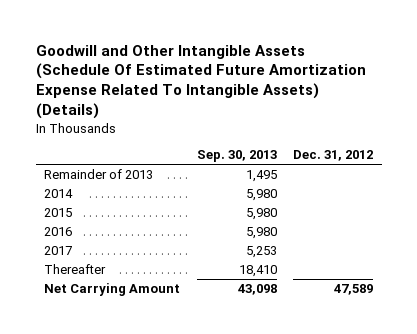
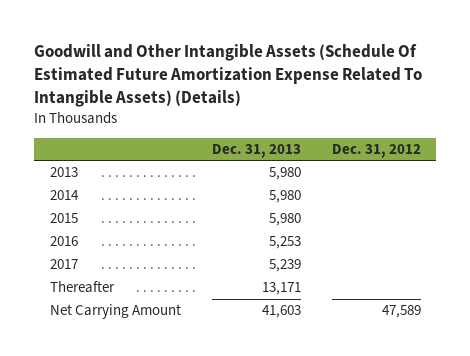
- | Sep. 30, 2013 | Dec. 31, 2012
+ | Dec. 31, 2013 | Dec. 31, 2012
- Remainder of 2013 | 1,495 |
+ 2013 | 5,980 |

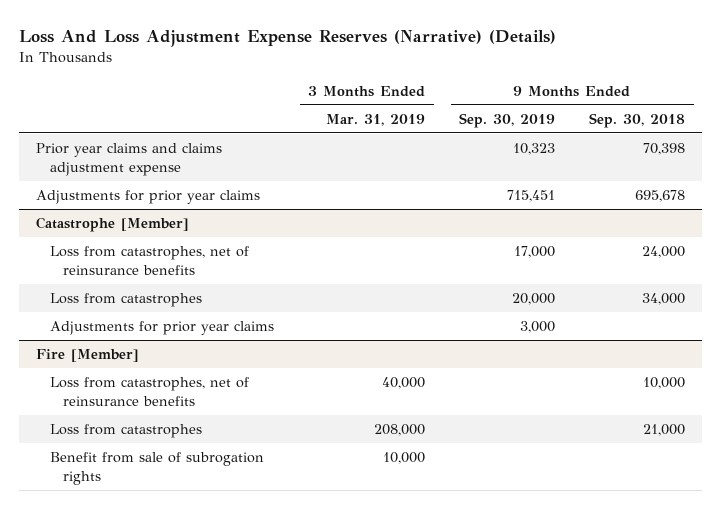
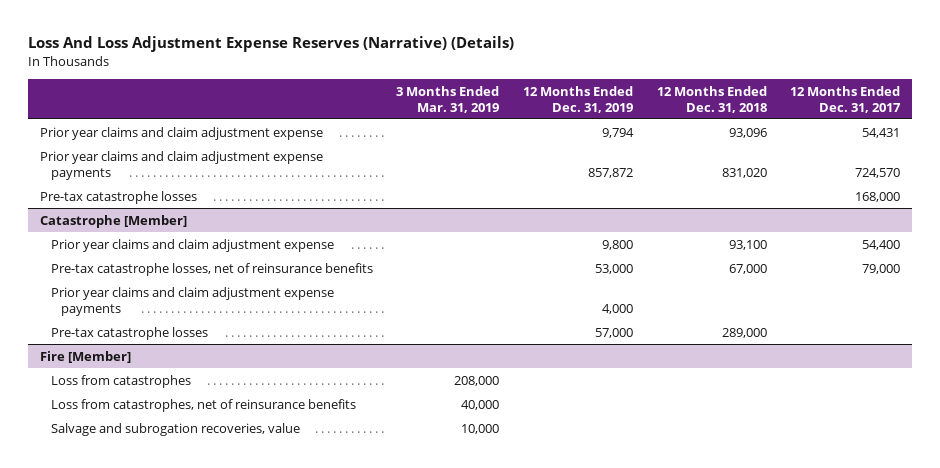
- | 3 Months Ended Mar. 31, 2019 | 9 Months Ended Sep. 30, 2019 | 9 Months Ended Sep. 30, 2018
+ | 3 Months Ended Mar. 31, 2019 | 12 Months Ended Dec. 31, 2019 | 12 Months Ended Dec. 31, 2018 | 12 Months Ended Dec. 31, 2017
- Prior year claims and claims adjustment expense | | 10,323 | 70,398
- Adjustments for prior year claims | | 715,451 | 695,678
+ Prior year claims and claim adjustment expense | | 9,794 | 93,096 | 54,431
+ Prior year claims and claim adjustment expense payments | | 857,872 | 831,020 | 724,570
+ Pre-tax catastrophe losses | | | | 168,000
@ Catastrophe [Member]
- Loss from catastrophes, net of reinsurance benefits | | 17,000 | 24,000
- Loss from catastrophes | | 20,000 | 34,000
- Adjustments for prior year claims | | 3,000 |
+ Prior year claims and claim adjustment expense | | 9,800 | 93,100 | 54,400
+ Pre-tax catastrophe losses, net of reinsurance benefits | | 53,000 | 67,000 | 79,000
+ Prior year claims and claim adjustment expense payments | | 4,000 | |
+ Pre-tax catastrophe losses | | 57,000 | 289,000 |
@ Fire [Member]
- Benefit from sale of subrogation rights | 10,000 | |
moved down: Loss from catastrophes, net of reinsurance benefits | 40,000 | | |
+ Salvage and subrogation recoveries, value | 10,000 | | |

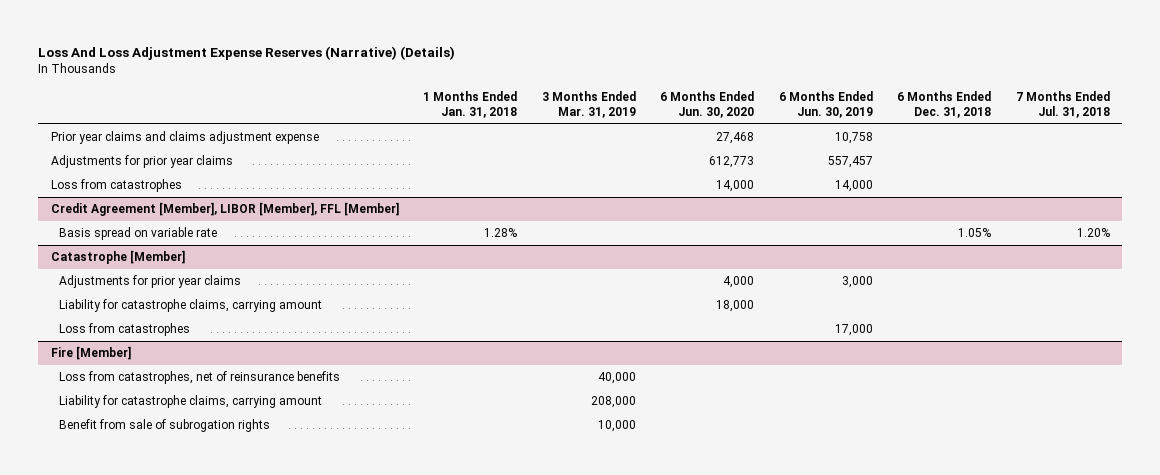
- | 3 Months Ended Mar. 31, 2019 | 12 Months Ended Dec. 31, 2019 | 12 Months Ended Dec. 31, 2018 | 12 Months Ended Dec. 31, 2017
+ | 1 Months Ended Jan. 31, 2018 | 3 Months Ended Mar. 31, 2019 | 6 Months Ended Jun. 30, 2020 | 6 Months Ended Jun. 30, 2019 | 6 Months Ended Dec. 31, 2018 | 7 Months Ended Jul. 31, 2018
- Prior year claims and claim adjustment expense | | 9,794 | 93,096 | 54,431
- Prior year claims and claim adjustment expense payments | | 857,872 | 831,020 | 724,570
- Pre-tax catastrophe losses | | | | 168,000
+ Prior year claims and claims adjustment expense | | | 27,468 | 10,758 | |
+ Adjustments for prior year claims | | | 612,773 | 557,457 | |
+ Loss from catastrophes | | | 14,000 | 14,000 | |
+ Credit Agreement [Member], LIBOR [Member], FFL [Member]
+ Basis spread on variable rate | 1.28% | | | | 1.05% | 1.20%
@ Catastrophe [Member]
- Prior year claims and claim adjustment expense | | 9,800 | 93,100 | 54,400
- Pre-tax catastrophe losses, net of reinsurance benefits | | 53,000 | 67,000 | 79,000
- Prior year claims and claim adjustment expense payments | | 4,000 | |
- Pre-tax catastrophe losses | | 57,000 | 289,000 |
+ Adjustments for prior year claims | | | 4,000 | 3,000 | |
+ Liability for catastrophe claims, carrying amount | | | 18,000 | | |
+ Loss from catastrophes | | | | 17,000 | |
@ Fire [Member]
- Loss from catastrophes | 208,000 | | |
- Salvage and subrogation recoveries, value | 10,000 | | |
+ Liability for catastrophe claims, carrying amount | | 208,000 | | | |
+ Benefit from sale of subrogation rights | | 10,000 | | | |

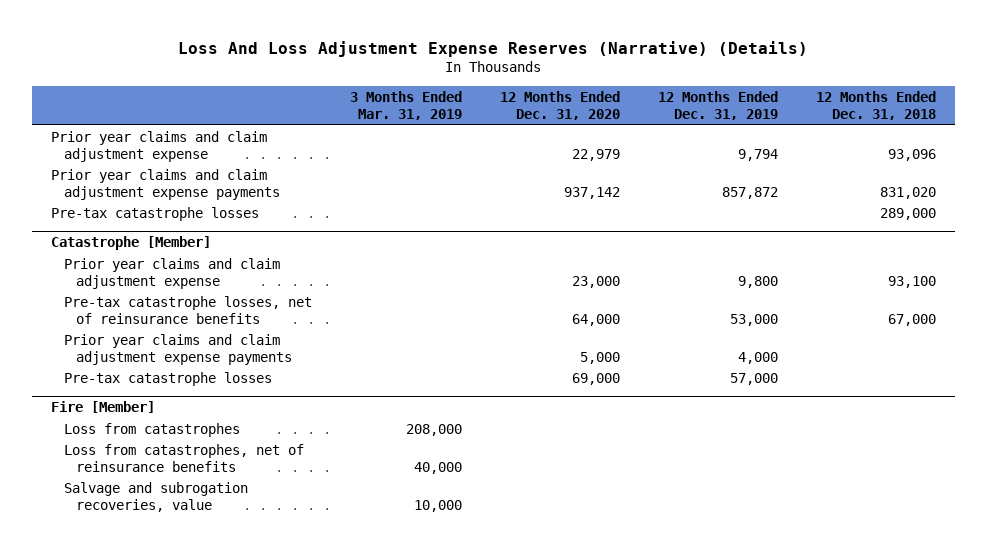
- | 1 Months Ended Jan. 31, 2018 | 3 Months Ended Mar. 31, 2019 | 6 Months Ended Jun. 30, 2020 | 6 Months Ended Jun. 30, 2019 | 6 Months Ended Dec. 31, 2018 | 7 Months Ended Jul. 31, 2018
+ | 3 Months Ended Mar. 31, 2019 | 12 Months Ended Dec. 31, 2020 | 12 Months Ended Dec. 31, 2019 | 12 Months Ended Dec. 31, 2018
- Prior year claims and claims adjustment expense | | | 27,468 | 10,758 | |
- Adjustments for prior year claims | | | 612,773 | 557,457 | |
- Loss from catastrophes | | | 14,000 | 14,000 | |
- Credit Agreement [Member], LIBOR [Member], FFL [Member]
- Basis spread on variable rate | 1.28% | | | | 1.05% | 1.20%
+ Prior year claims and claim adjustment expense | | 22,979 | 9,794 | 93,096
+ Prior year claims and claim adjustment expense payments | | 937,142 | 857,872 | 831,020
+ Pre-tax catastrophe losses | | | | 289,000
@ Catastrophe [Member]
- Adjustments for prior year claims | | | 4,000 | 3,000 | |
- Liability for catastrophe claims, carrying amount | | | 18,000 | | |
- Loss from catastrophes | | | | 17,000 | |
+ Prior year claims and claim adjustment expense | | 23,000 | 9,800 | 93,100
+ Pre-tax catastrophe losses, net of reinsurance benefits | | 64,000 | 53,000 | 67,000
+ Prior year claims and claim adjustment expense payments | | 5,000 | 4,000 |
+ Pre-tax catastrophe losses | | 69,000 | 57,000 |
@ Fire [Member]
+ Loss from catastrophes | 208,000 | | |
- Liability for catastrophe claims, carrying amount | | 208,000 | | | |
- Benefit from sale of subrogation rights | | 10,000 | | | |
+ Salvage and subrogation recoveries, value | 10,000 | | |

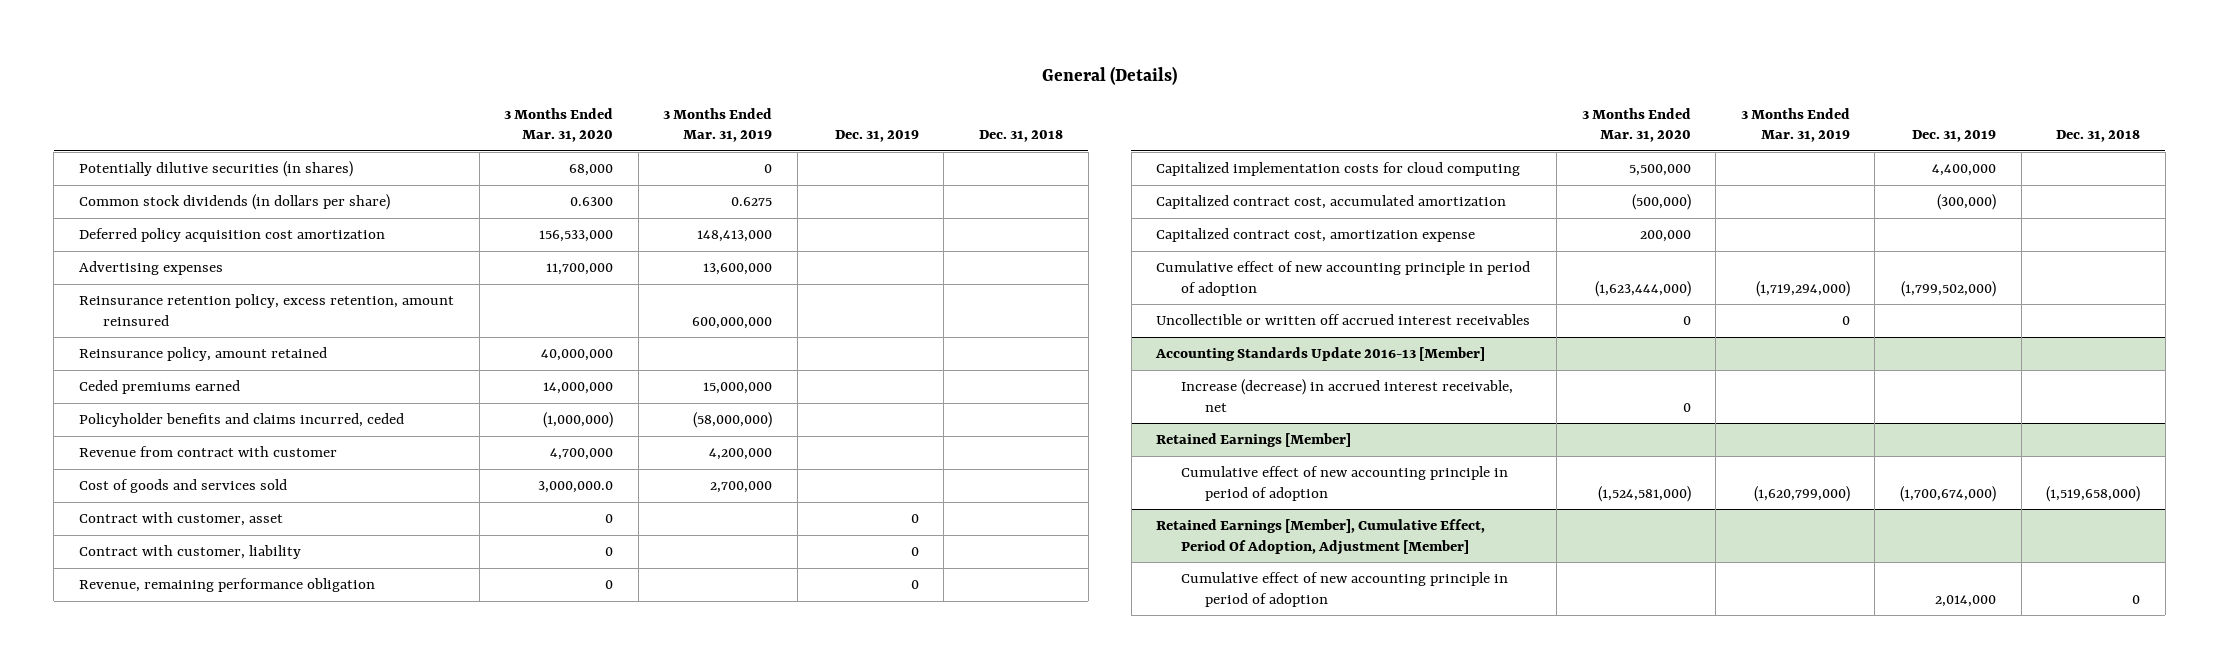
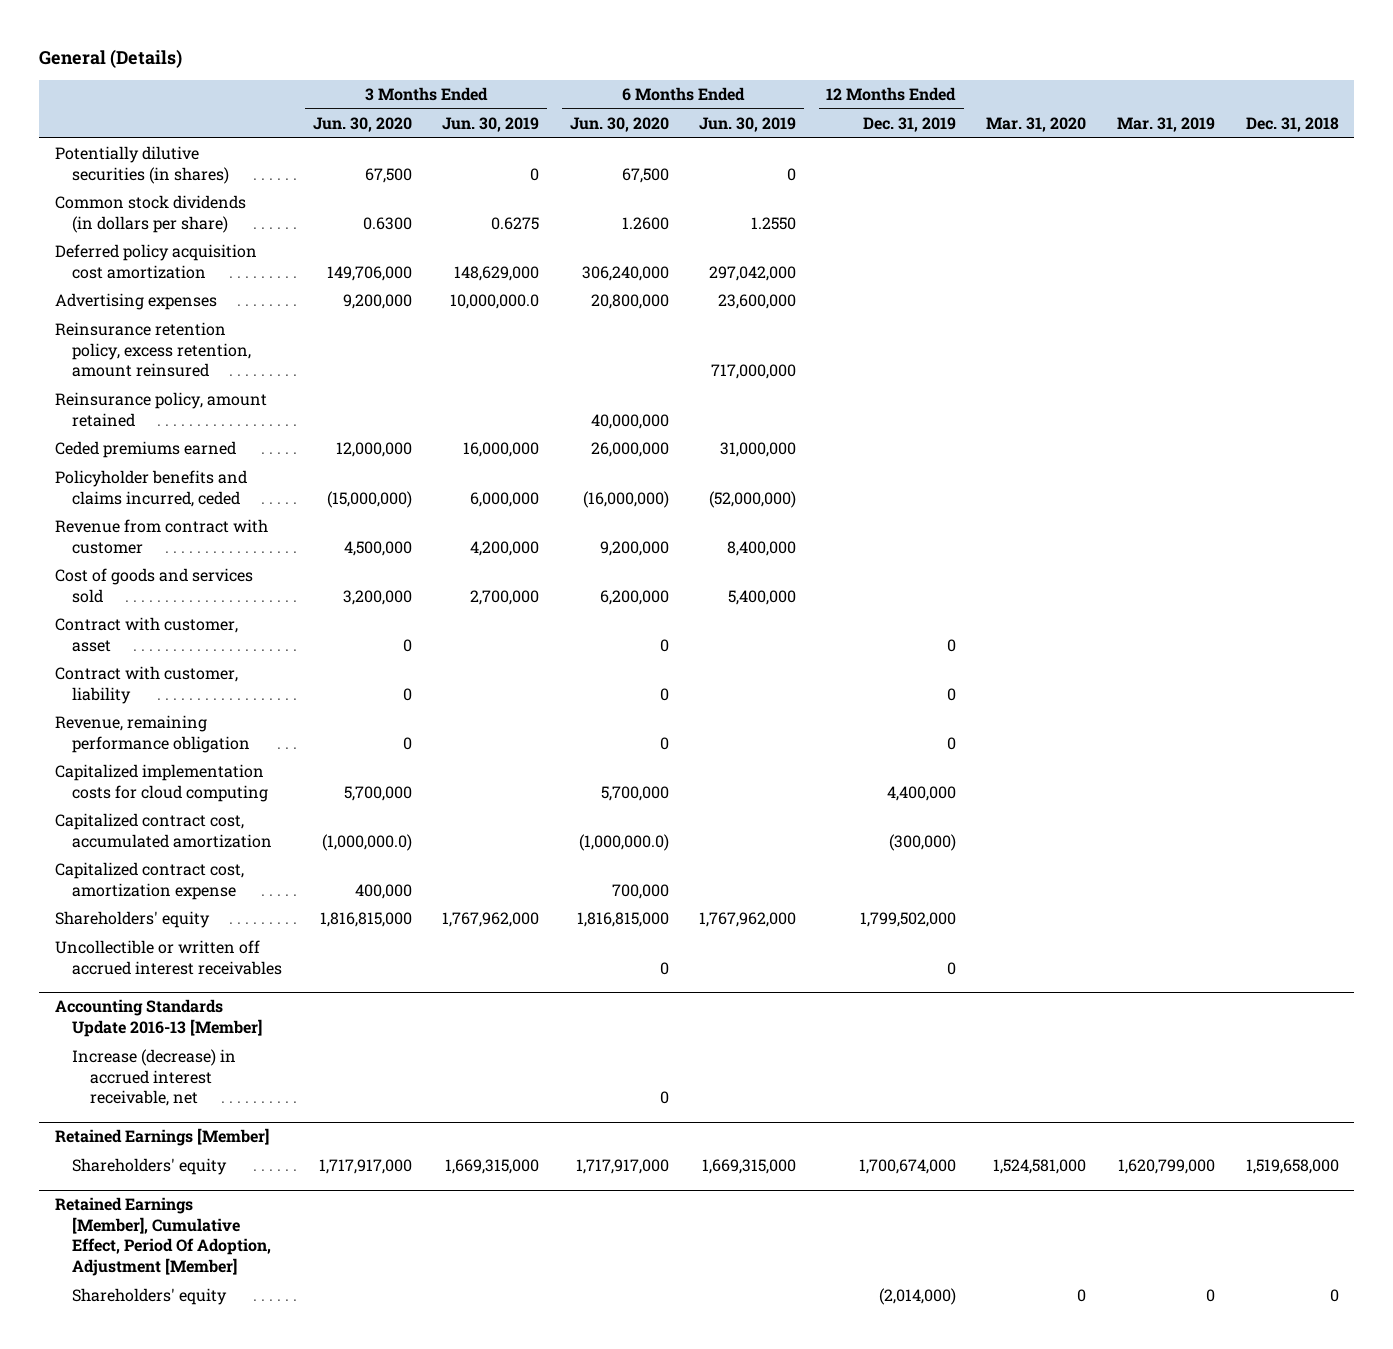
- | 3 Months Ended Mar. 31, 2020 | 3 Months Ended Mar. 31, 2019 | Dec. 31, 2019 | Dec. 31, 2018
+ | 3 Months Ended Jun. 30, 2020 | 3 Months Ended Jun. 30, 2019 | 6 Months Ended Jun. 30, 2020 | 6 Months Ended Jun. 30, 2019 | 12 Months Ended Dec. 31, 2019 | Mar. 31, 2020 | Mar. 31, 2019 | Dec. 31, 2018
- Cumulative effect of new accounting principle in period of adoption | (1,623,444,000) | (1,719,294,000) | (1,799,502,000) |
+ Shareholders' equity | 1,816,815,000 | 1,767,962,000 | 1,816,815,000 | 1,767,962,000 | 1,799,502,000 | | |
@ Retained Earnings [Member]
- Cumulative effect of new accounting principle in period of adoption | (1,524,581,000) | (1,620,799,000) | (1,700,674,000) | (1,519,658,000)
+ Shareholders' equity | 1,717,917,000 | 1,669,315,000 | 1,717,917,000 | 1,669,315,000 | 1,700,674,000 | 1,524,581,000 | 1,620,799,000 | 1,519,658,000
@ Retained Earnings [Member], Cumulative Effect, Period Of Adoption, Adjustment [Member]
- Cumulative effect of new accounting principle in period of adoption | | | 2,014,000 | 0
+ Shareholders' equity | | | | | (2,014,000) | 0 | 0 | 0

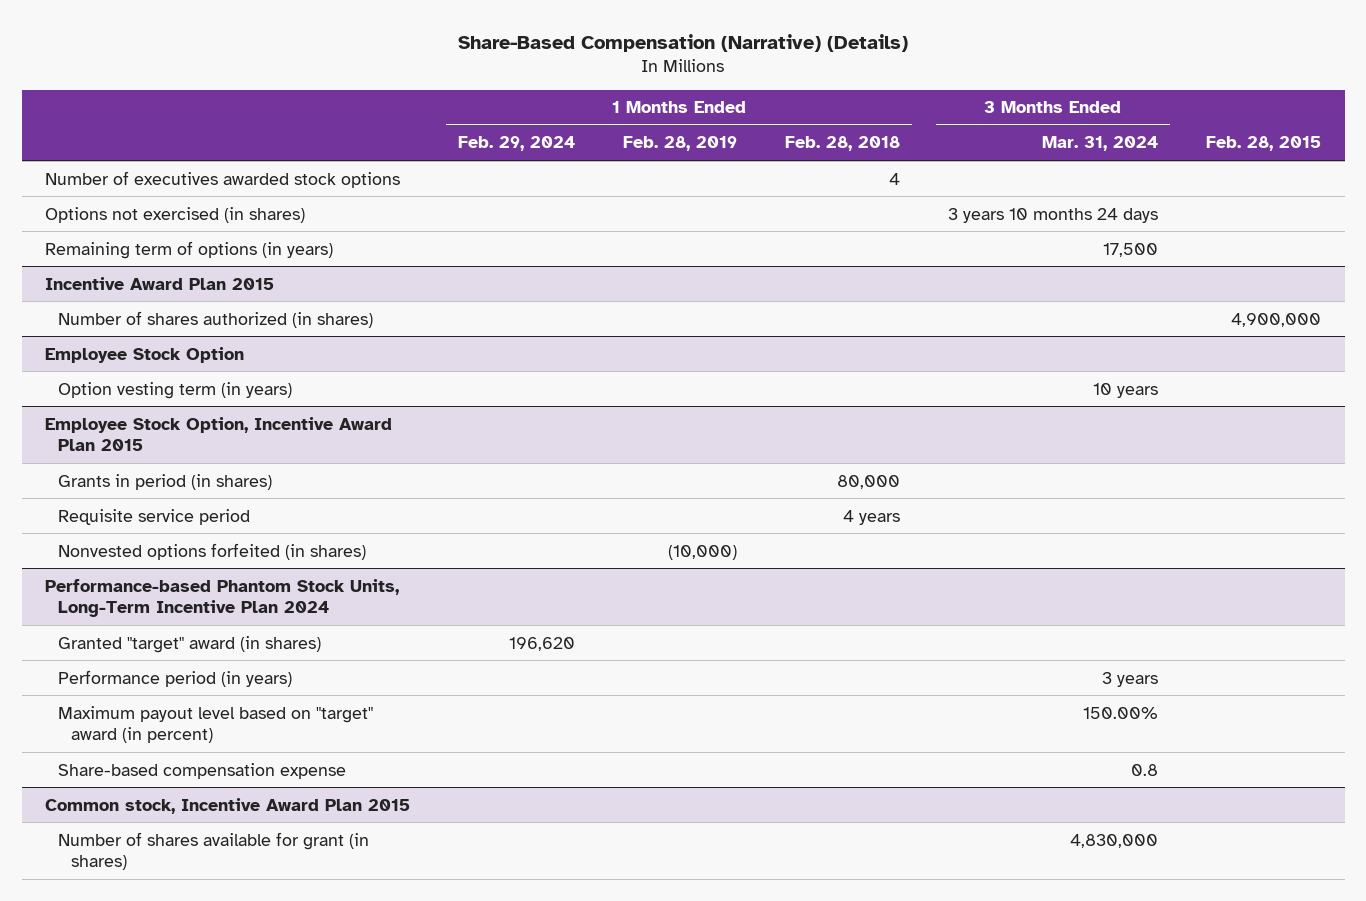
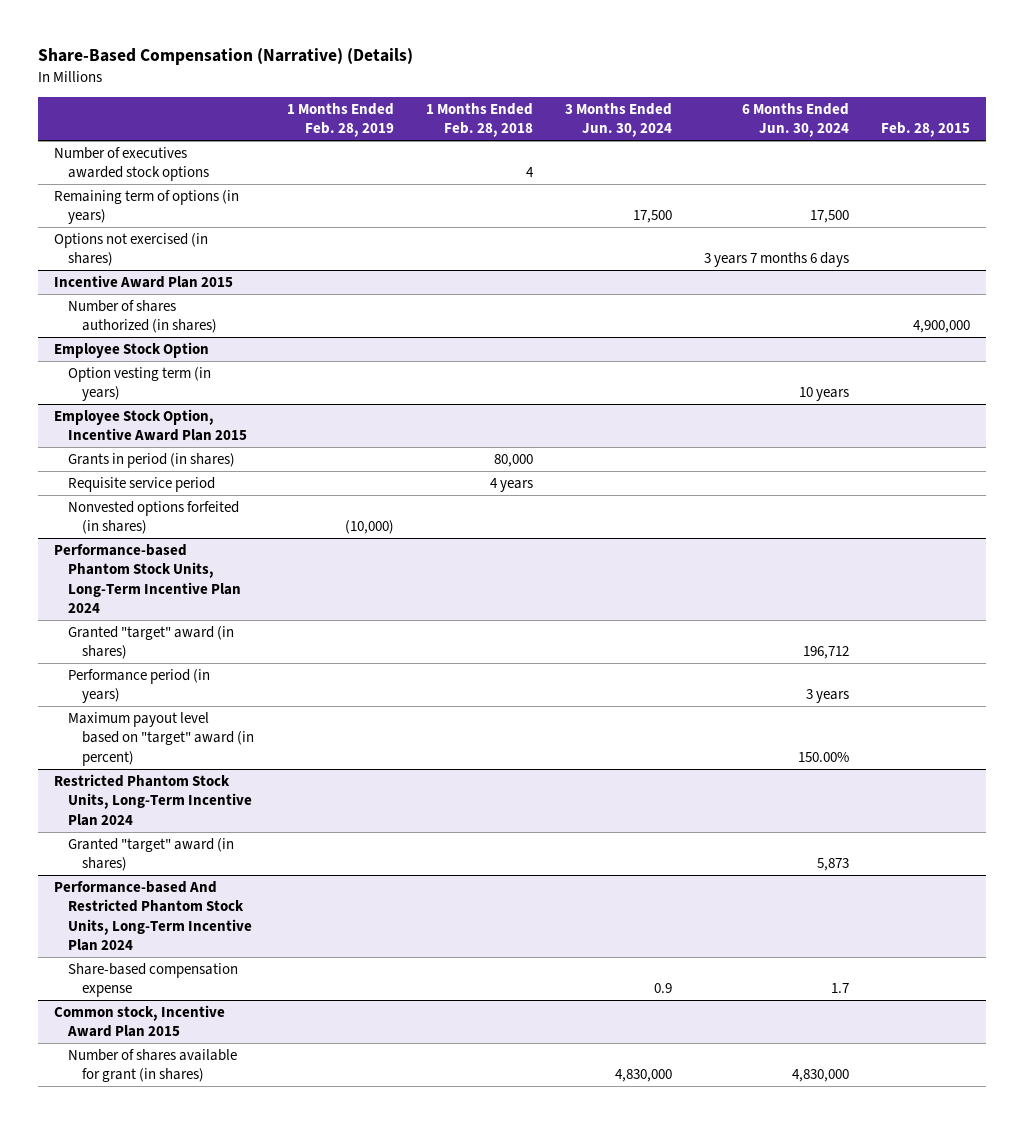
- | 1 Months Ended Feb. 29, 2024 | 1 Months Ended Feb. 28, 2019 | 1 Months Ended Feb. 28, 2018 | 3 Months Ended Mar. 31, 2024 | Feb. 28, 2015
+ | 1 Months Ended Feb. 28, 2019 | 1 Months Ended Feb. 28, 2018 | 3 Months Ended Jun. 30, 2024 | 6 Months Ended Jun. 30, 2024 | Feb. 28, 2015
moved down: Options not exercised (in shares) | | | | 3 years 7 months 6 days |
@ Performance-based Phantom Stock Units, Long-Term Incentive Plan 2024
- Share-based compensation expense | | | | 0.8 |
+ Restricted Phantom Stock Units, Long-Term Incentive Plan 2024
+ Granted "target" award (in shares) | | | | 5,873 |
+ Performance-based And Restricted Phantom Stock Units, Long-Term Incentive Plan 2024
+ Share-based compensation expense | | | 0.9 | 1.7 |

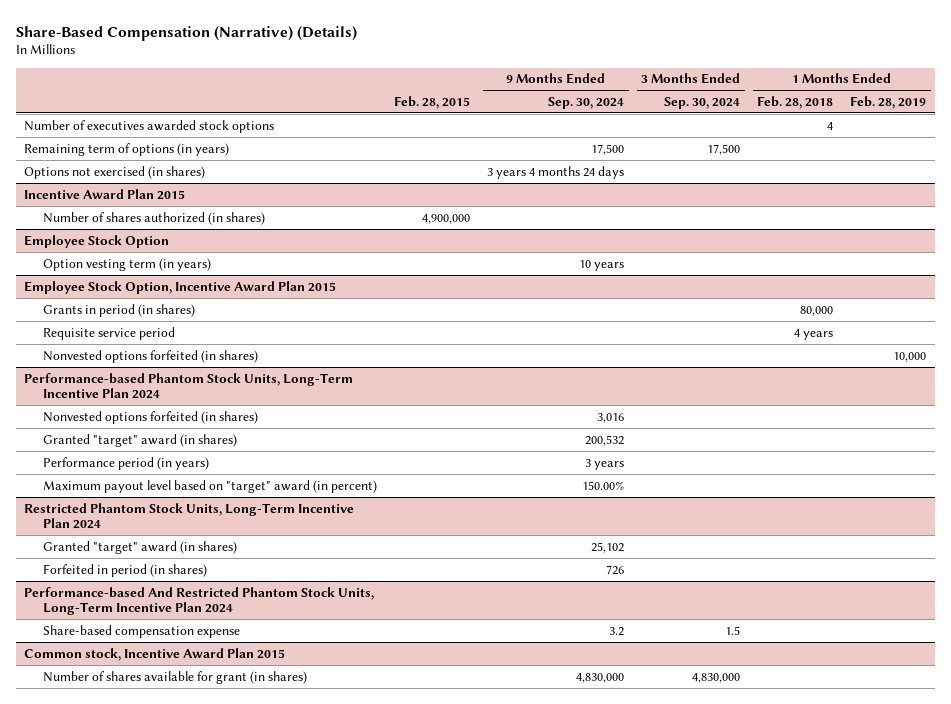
- | 1 Months Ended Feb. 28, 2019 | 1 Months Ended Feb. 28, 2018 | 3 Months Ended Jun. 30, 2024 | 6 Months Ended Jun. 30, 2024 | Feb. 28, 2015
+ | Feb. 28, 2015 | 9 Months Ended Sep. 30, 2024 | 3 Months Ended Sep. 30, 2024 | 1 Months Ended Feb. 28, 2018 | 1 Months Ended Feb. 28, 2019
@ Employee Stock Option, Incentive Award Plan 2015
- Nonvested options forfeited (in shares) | (10,000) | | | |
+ Nonvested options forfeited (in shares) | | | | | 10,000
@ Performance-based Phantom Stock Units, Long-Term Incentive Plan 2024
+ Nonvested options forfeited (in shares) | | 3,016 | | |
@ Restricted Phantom Stock Units, Long-Term Incentive Plan 2024
+ Forfeited in period (in shares) | | 726 | | |

